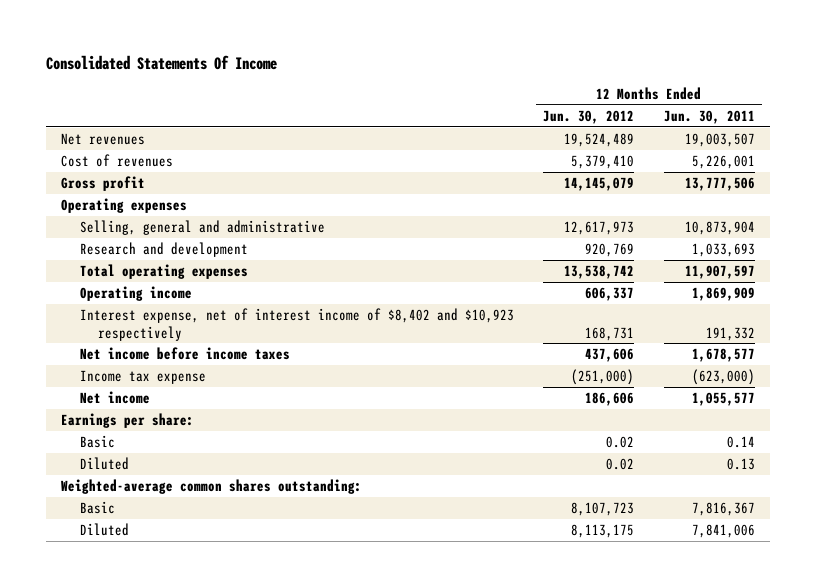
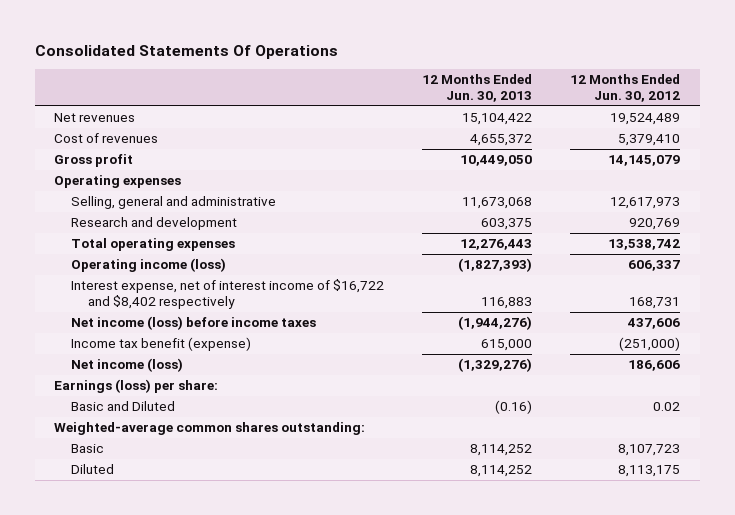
- Consolidated Statements Of Income
+ Consolidated Statements Of Operations
- | 12 Months Ended Jun. 30, 2012 | 12 Months Ended Jun. 30, 2011
+ | 12 Months Ended Jun. 30, 2013 | 12 Months Ended Jun. 30, 2012
- Operating income | 606,337 | 1,869,909
- Interest expense, net of interest income of $8,402 and $10,923 respectively | 168,731 | 191,332
- Net income before income taxes | 437,606 | 1,678,577
- Income tax expense | (251,000) | (623,000)
- Net income | 186,606 | 1,055,577
- Earnings per share:
- Basic | 0.02 | 0.14
- Diluted | 0.02 | 0.13
+ Operating income (loss) | (1,827,393) | 606,337
+ Interest expense, net of interest income of $16,722 and $8,402 respectively | 116,883 | 168,731
+ Net income (loss) before income taxes | (1,944,276) | 437,606
+ Income tax benefit (expense) | 615,000 | (251,000)
+ Net income (loss) | (1,329,276) | 186,606
+ Earnings (loss) per share:
+ Basic and Diluted | (0.16) | 0.02

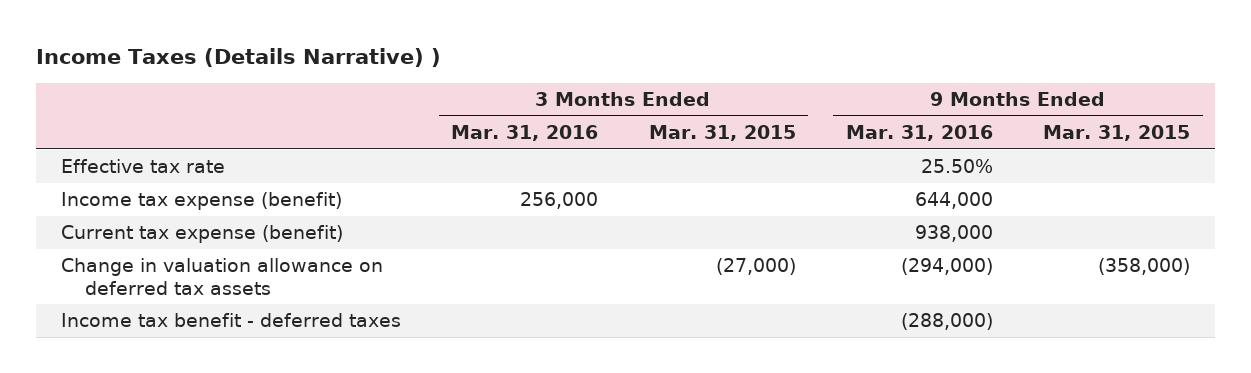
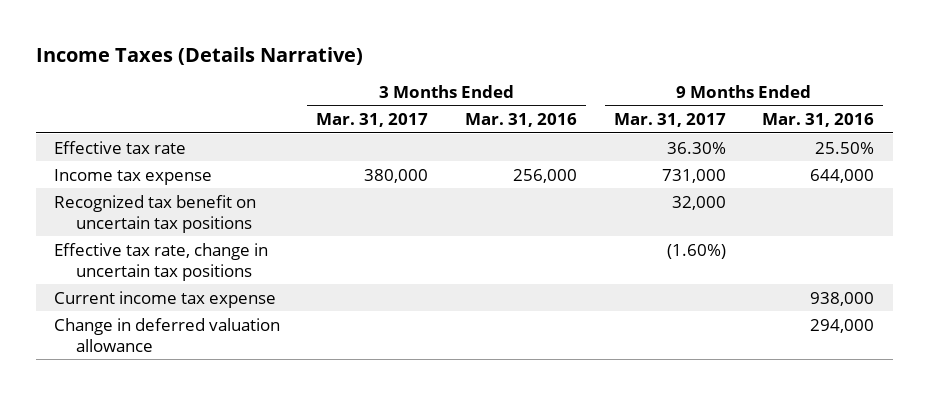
- Income Taxes (Details Narrative) )
+ Income Taxes (Details Narrative)
- | 3 Months Ended Mar. 31, 2016 | 3 Months Ended Mar. 31, 2015 | 9 Months Ended Mar. 31, 2016 | 9 Months Ended Mar. 31, 2015
+ | 3 Months Ended Mar. 31, 2017 | 3 Months Ended Mar. 31, 2016 | 9 Months Ended Mar. 31, 2017 | 9 Months Ended Mar. 31, 2016
- Income tax expense (benefit) | 256,000 | | 644,000 |
- Current tax expense (benefit) | | | 938,000 |
- Change in valuation allowance on deferred tax assets | | (27,000) | (294,000) | (358,000)
- Income tax benefit - deferred taxes | | | (288,000) |
+ Income tax expense | 380,000 | 256,000 | 731,000 | 644,000
+ Recognized tax benefit on uncertain tax positions | | | 32,000 |
+ Effective tax rate, change in uncertain tax positions | | | (1.60%) |
+ Current income tax expense | | | | 938,000
+ Change in deferred valuation allowance | | | | 294,000

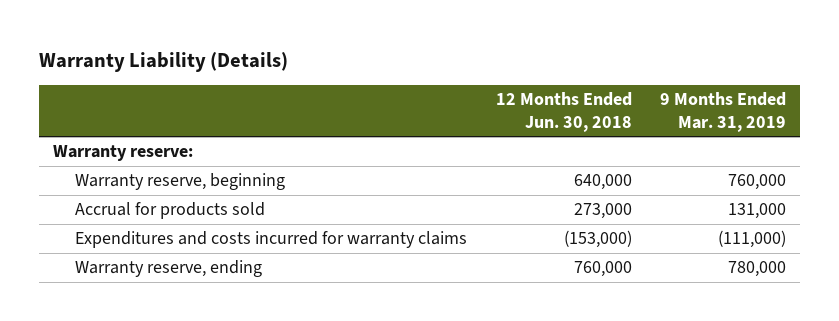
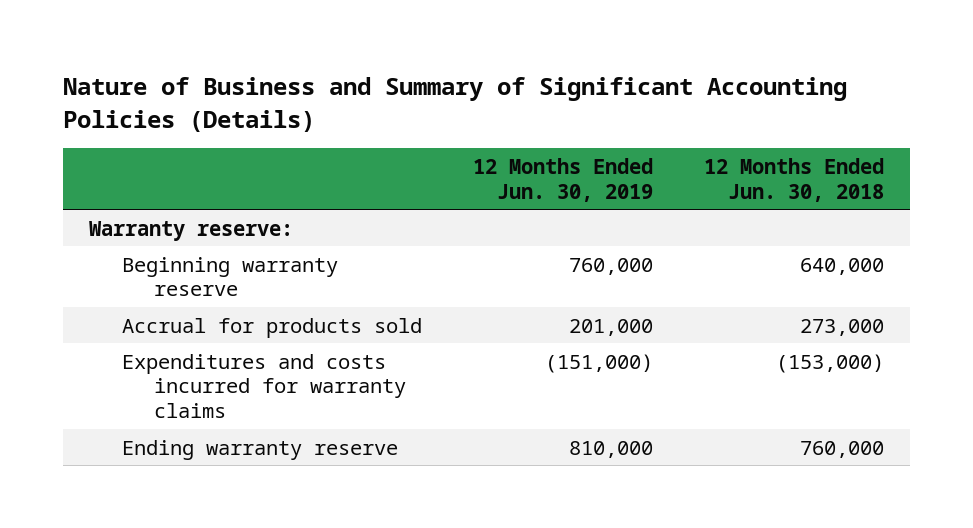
- Warranty Liability (Details)
+ Nature of Business and Summary of Significant Accounting Policies (Details)
- | 12 Months Ended Jun. 30, 2018 | 9 Months Ended Mar. 31, 2019
+ | 12 Months Ended Jun. 30, 2019 | 12 Months Ended Jun. 30, 2018
- Warranty reserve, beginning | 640,000 | 760,000
+ Beginning warranty reserve | 760,000 | 640,000
- Warranty reserve, ending | 760,000 | 780,000
+ Ending warranty reserve | 810,000 | 760,000

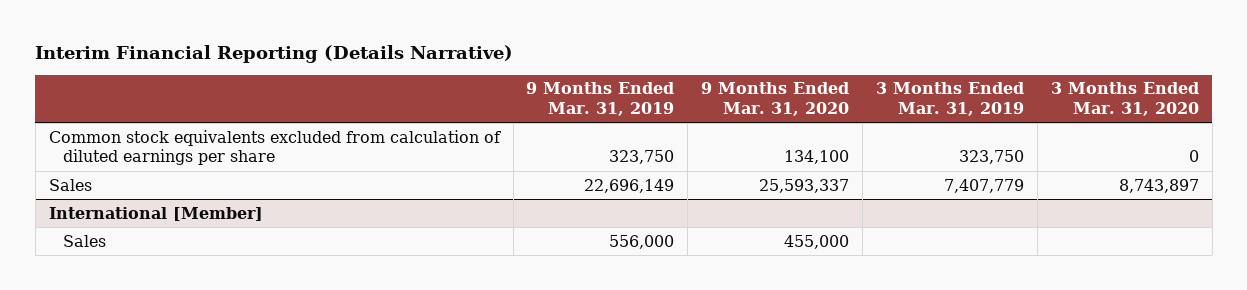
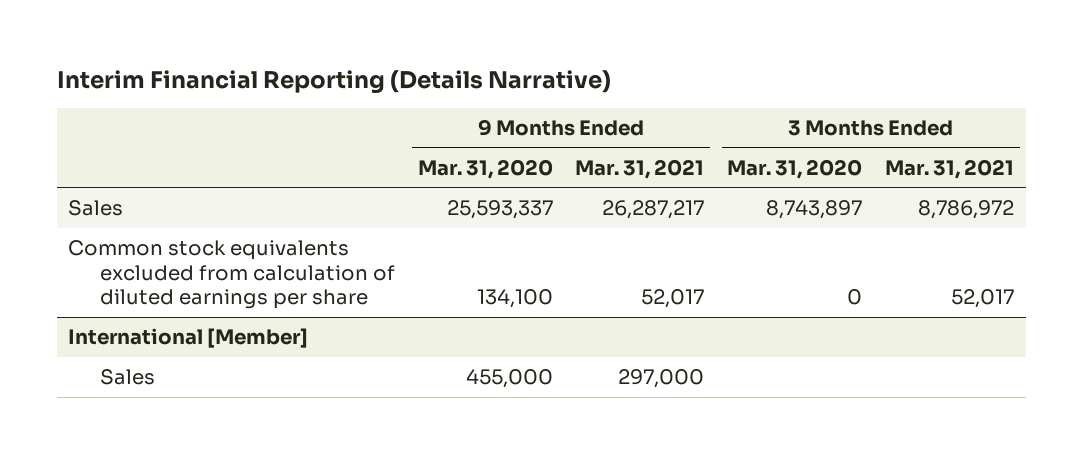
- | 9 Months Ended Mar. 31, 2019 | 9 Months Ended Mar. 31, 2020 | 3 Months Ended Mar. 31, 2019 | 3 Months Ended Mar. 31, 2020
+ | 9 Months Ended Mar. 31, 2020 | 9 Months Ended Mar. 31, 2021 | 3 Months Ended Mar. 31, 2020 | 3 Months Ended Mar. 31, 2021
moved down: Common stock equivalents excluded from calculation of diluted earnings per share | 134,100 | 52,017 | 0 | 52,017

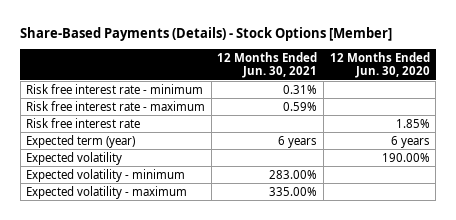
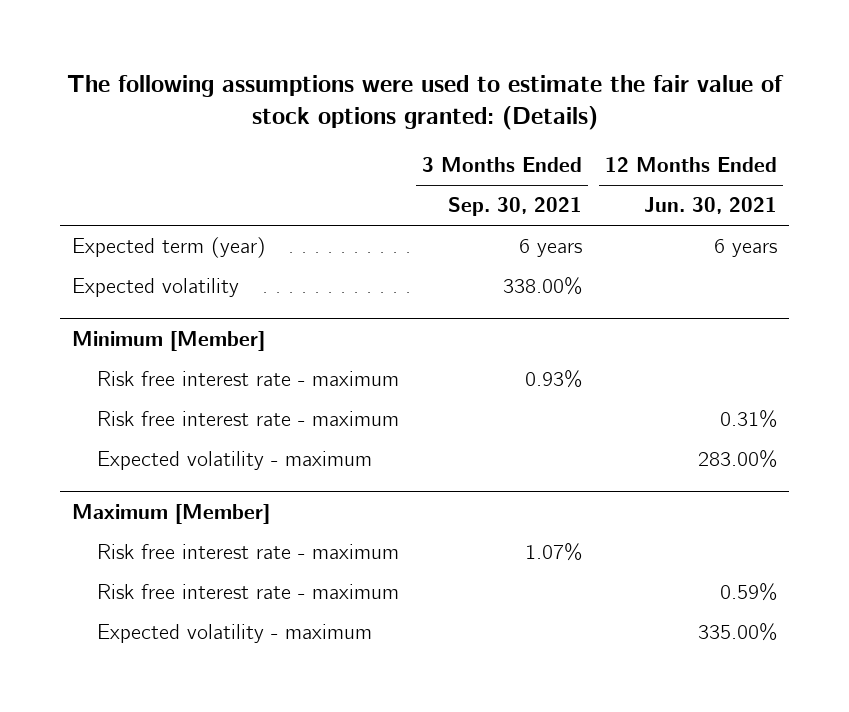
- Share-Based Payments (Details) - Stock Options [Member]
+ The following assumptions were used to estimate the fair value of stock options granted: (Details)
- | 12 Months Ended Jun. 30, 2021 | 12 Months Ended Jun. 30, 2020
+ | 3 Months Ended Sep. 30, 2021 | 12 Months Ended Jun. 30, 2021
- Risk free interest rate - minimum | 0.31% |
- Risk free interest rate - maximum | 0.59% |
- Risk free interest rate | | 1.85%
- Expected volatility - minimum | 283.00% |
+ Minimum [Member]
+ Risk free interest rate - maximum | 0.93% |
+ Risk free interest rate - maximum | | 0.31%
+ Expected volatility - maximum | | 283.00%
+ Maximum [Member]
+ Risk free interest rate - maximum | 1.07% |
+ Risk free interest rate - maximum | | 0.59%

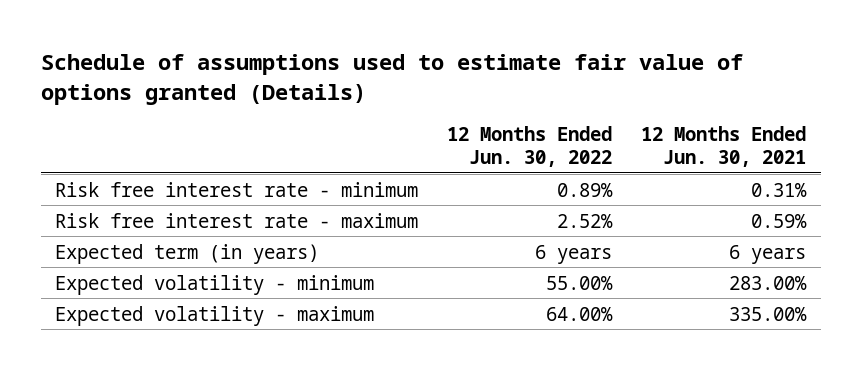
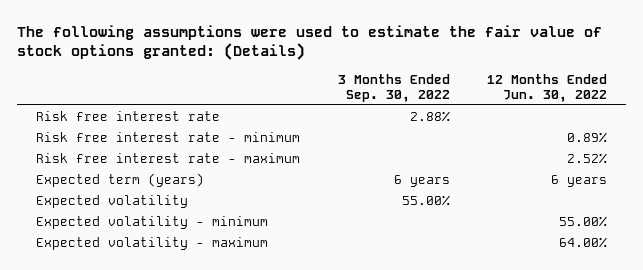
- Schedule of assumptions used to estimate fair value of options granted (Details)
+ The following assumptions were used to estimate the fair value of stock options granted: (Details)
- | 12 Months Ended Jun. 30, 2022 | 12 Months Ended Jun. 30, 2021
+ | 3 Months Ended Sep. 30, 2022 | 12 Months Ended Jun. 30, 2022
+ Risk free interest rate | 2.88% |
- Expected term (in years) | 6 years | 6 years
+ Expected term (years) | 6 years | 6 years
+ Expected volatility | 55.00% |

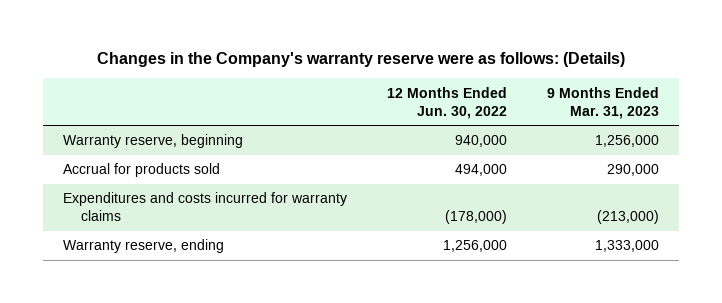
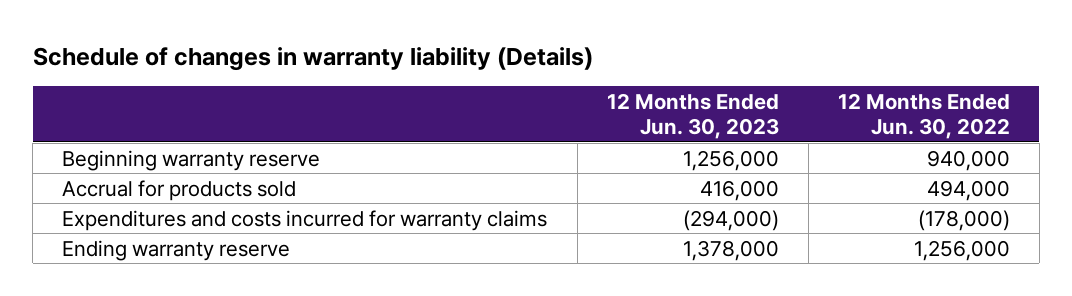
- Changes in the Company's warranty reserve were as follows: (Details)
+ Schedule of changes in warranty liability (Details)
- | 12 Months Ended Jun. 30, 2022 | 9 Months Ended Mar. 31, 2023
+ | 12 Months Ended Jun. 30, 2023 | 12 Months Ended Jun. 30, 2022
- Warranty reserve, beginning | 940,000 | 1,256,000
+ Beginning warranty reserve | 1,256,000 | 940,000
- Warranty reserve, ending | 1,256,000 | 1,333,000
+ Ending warranty reserve | 1,378,000 | 1,256,000

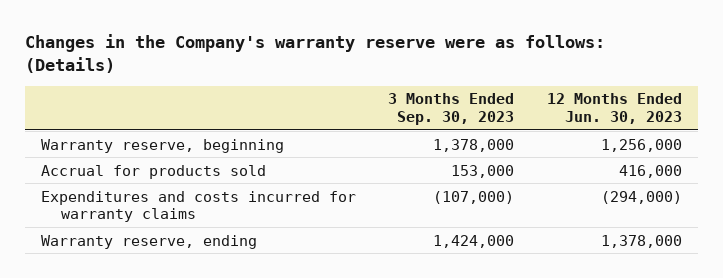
- Schedule of changes in warranty liability (Details)
+ Changes in the Company's warranty reserve were as follows: (Details)
- | 12 Months Ended Jun. 30, 2023 | 12 Months Ended Jun. 30, 2022
+ | 3 Months Ended Sep. 30, 2023 | 12 Months Ended Jun. 30, 2023
- Beginning warranty reserve | 1,256,000 | 940,000
+ Warranty reserve, beginning | 1,378,000 | 1,256,000
- Ending warranty reserve | 1,378,000 | 1,256,000
+ Warranty reserve, ending | 1,424,000 | 1,378,000

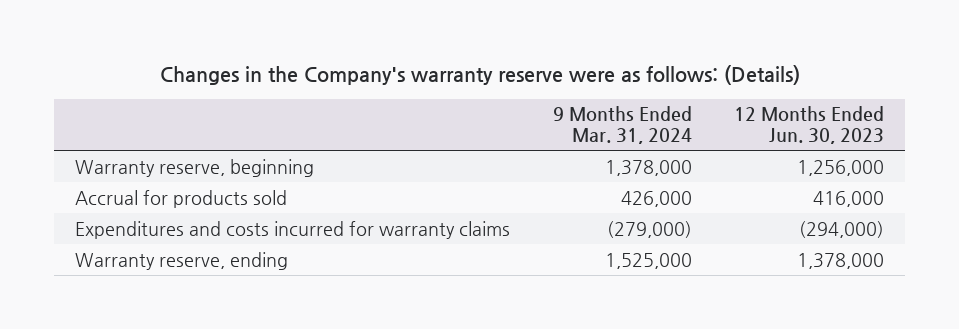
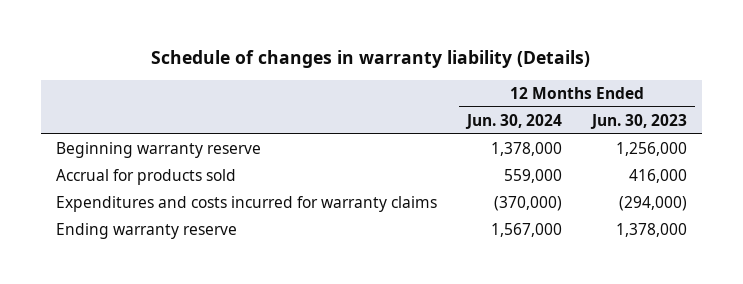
- Changes in the Company's warranty reserve were as follows: (Details)
+ Schedule of changes in warranty liability (Details)
- | 9 Months Ended Mar. 31, 2024 | 12 Months Ended Jun. 30, 2023
+ | 12 Months Ended Jun. 30, 2024 | 12 Months Ended Jun. 30, 2023
- Warranty reserve, beginning | 1,378,000 | 1,256,000
+ Beginning warranty reserve | 1,378,000 | 1,256,000
- Warranty reserve, ending | 1,525,000 | 1,378,000
+ Ending warranty reserve | 1,567,000 | 1,378,000

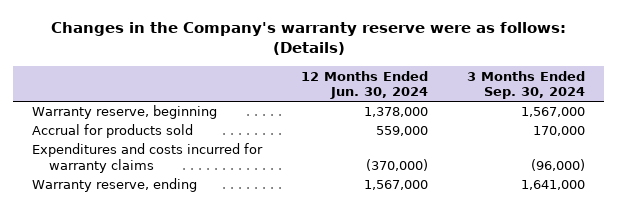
- Schedule of changes in warranty liability (Details)
+ Changes in the Company's warranty reserve were as follows: (Details)
- | 12 Months Ended Jun. 30, 2024 | 12 Months Ended Jun. 30, 2023
+ | 12 Months Ended Jun. 30, 2024 | 3 Months Ended Sep. 30, 2024
- Beginning warranty reserve | 1,378,000 | 1,256,000
+ Warranty reserve, beginning | 1,378,000 | 1,567,000
- Ending warranty reserve | 1,567,000 | 1,378,000
+ Warranty reserve, ending | 1,567,000 | 1,641,000

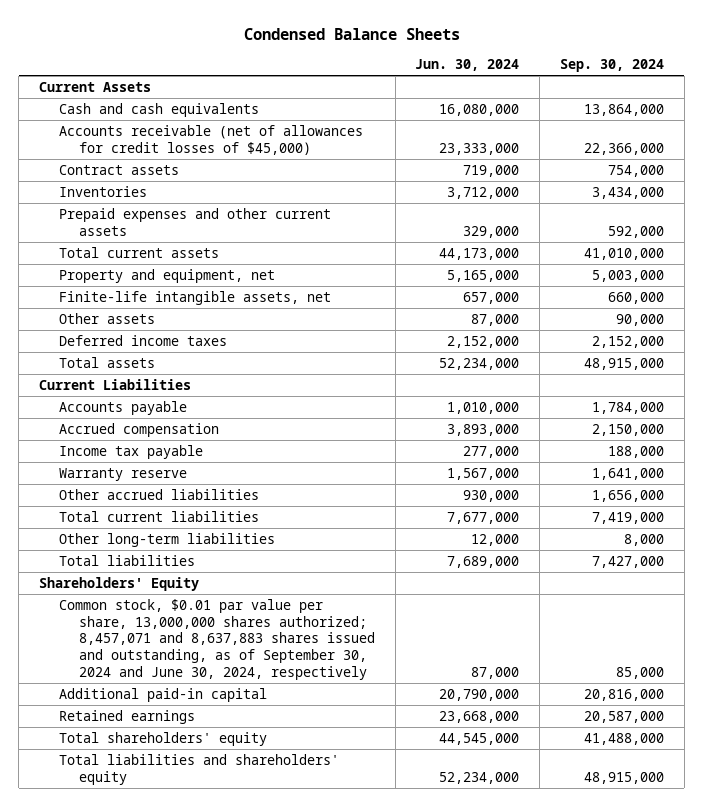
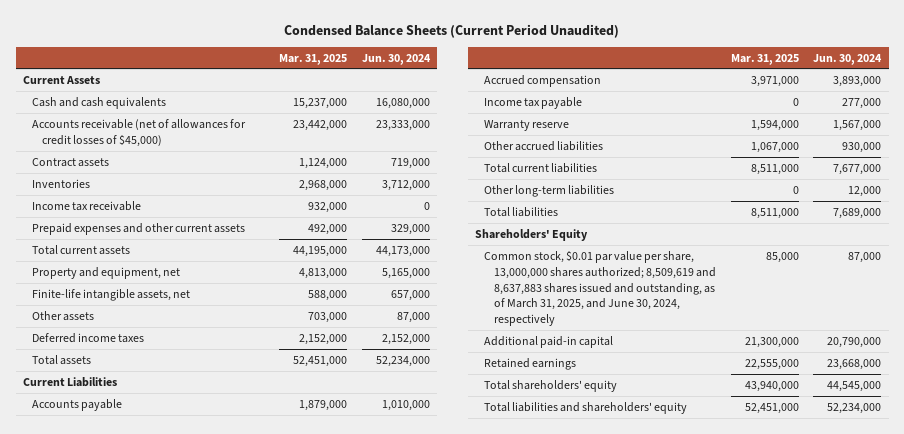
- Condensed Balance Sheets
+ Condensed Balance Sheets (Current Period Unaudited)
- | Jun. 30, 2024 | Sep. 30, 2024
+ | Mar. 31, 2025 | Jun. 30, 2024
+ Income tax receivable | 932,000 | 0
- Common stock, $0.01 par value per share, 13,000,000 shares authorized; 8,457,071 and 8,637,883 shares issued and outstanding, as of September 30, 2024 and June 30, 2024, respectively | 87,000 | 85,000
+ Common stock, $0.01 par value per share, 13,000,000 shares authorized; 8,509,619 and 8,637,883 shares issued and outstanding, as of March 31, 2025, and June 30, 2024, respectively | 85,000 | 87,000

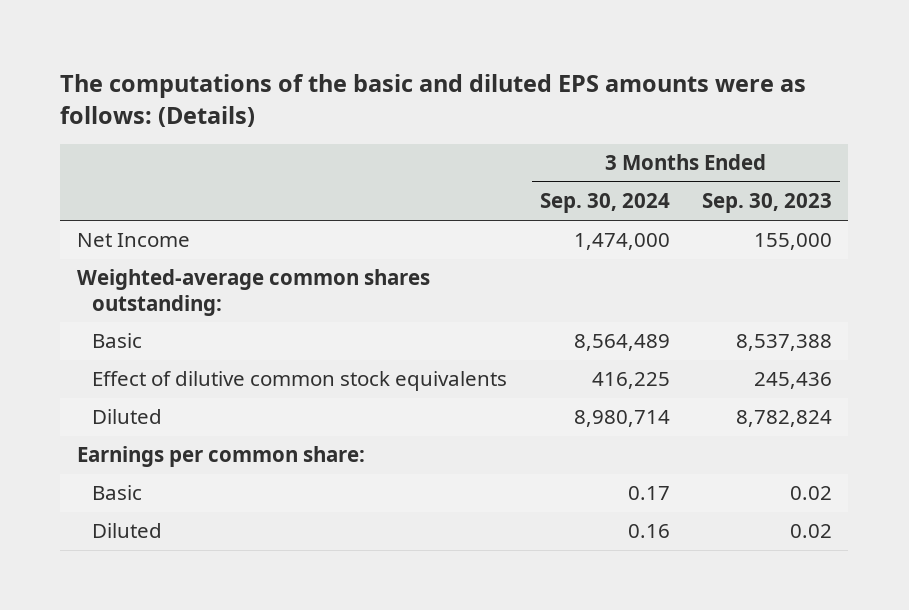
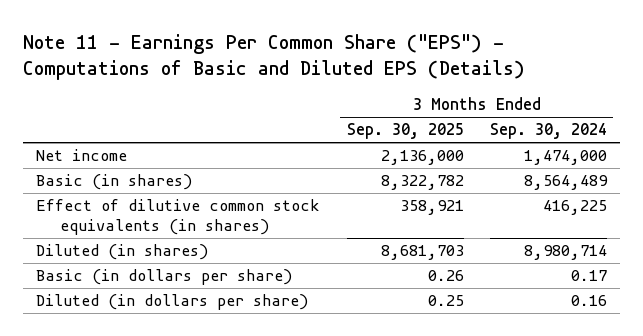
- The computations of the basic and diluted EPS amounts were as follows: (Details)
+ Note 11 - Earnings Per Common Share ("EPS") - Computations of Basic and Diluted EPS (Details)
- | 3 Months Ended Sep. 30, 2024 | 3 Months Ended Sep. 30, 2023
+ | 3 Months Ended Sep. 30, 2025 | 3 Months Ended Sep. 30, 2024
- Net Income | 1,474,000 | 155,000
- Weighted-average common shares outstanding:
- Basic | 8,564,489 | 8,537,388
- Effect of dilutive common stock equivalents | 416,225 | 245,436
- Diluted | 8,980,714 | 8,782,824
- Earnings per common share:
- Basic | 0.17 | 0.02
- Diluted | 0.16 | 0.02
+ Net income | 2,136,000 | 1,474,000
+ Basic (in shares) | 8,322,782 | 8,564,489
+ Effect of dilutive common stock equivalents (in shares) | 358,921 | 416,225
+ Diluted (in shares) | 8,681,703 | 8,980,714
+ Basic (in dollars per share) | 0.26 | 0.17
+ Diluted (in dollars per share) | 0.25 | 0.16

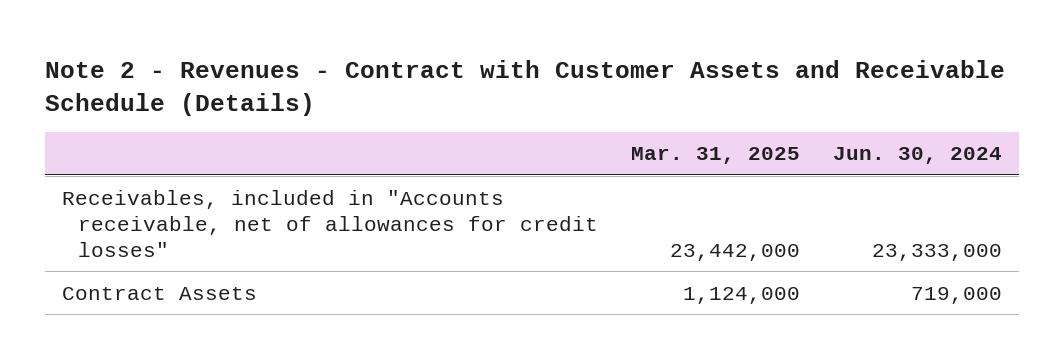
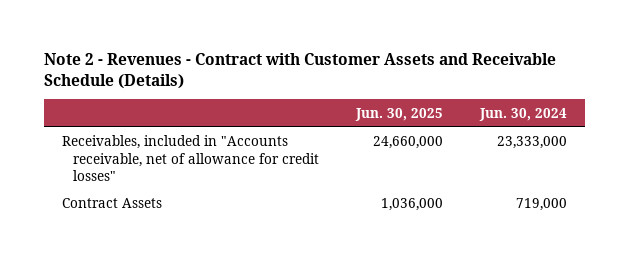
- | Mar. 31, 2025 | Jun. 30, 2024
+ | Jun. 30, 2025 | Jun. 30, 2024
- Receivables, included in "Accounts receivable, net of allowances for credit losses" | 23,442,000 | 23,333,000
+ Receivables, included in "Accounts receivable, net of allowance for credit losses" | 24,660,000 | 23,333,000

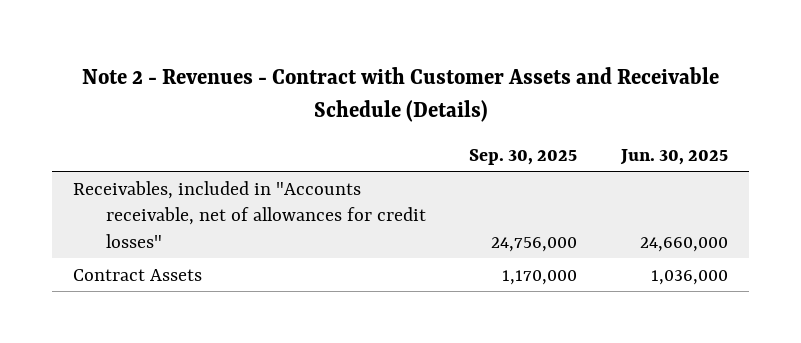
- | Jun. 30, 2025 | Jun. 30, 2024
+ | Sep. 30, 2025 | Jun. 30, 2025
- Receivables, included in "Accounts receivable, net of allowance for credit losses" | 24,660,000 | 23,333,000
+ Receivables, included in "Accounts receivable, net of allowances for credit losses" | 24,756,000 | 24,660,000

